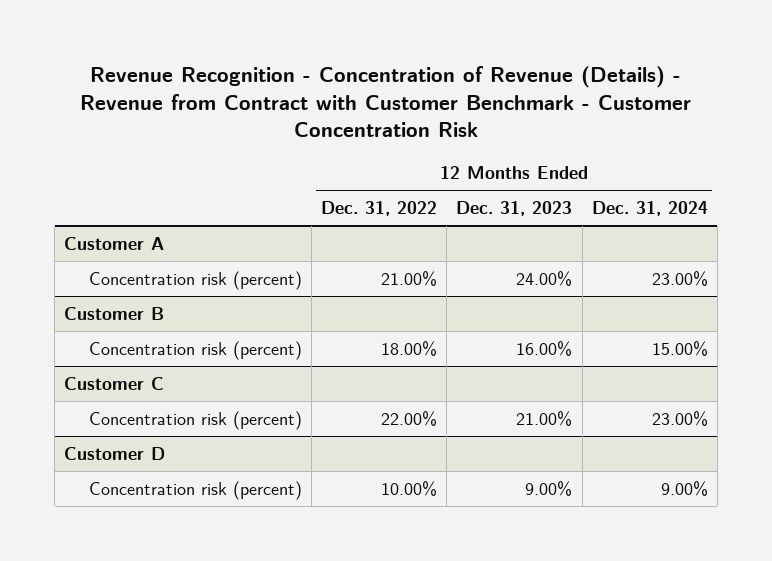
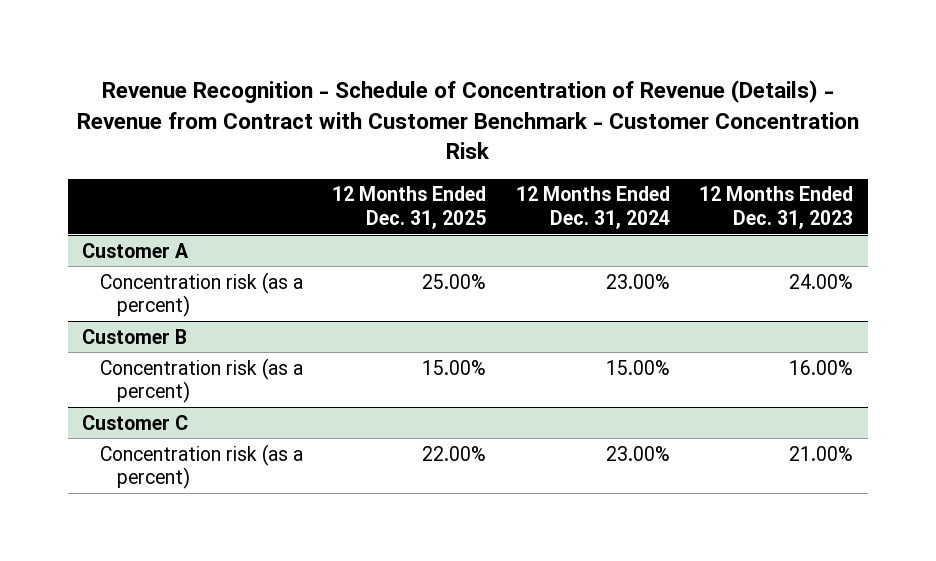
- Revenue Recognition - Concentration of Revenue (Details) - Revenue from Contract with Customer Benchmark - Customer Concentration Risk
+ Revenue Recognition - Schedule of Concentration of Revenue (Details) - Revenue from Contract with Customer Benchmark - Customer Concentration Risk
- | 12 Months Ended Dec. 31, 2022 | 12 Months Ended Dec. 31, 2023 | 12 Months Ended Dec. 31, 2024
+ | 12 Months Ended Dec. 31, 2025 | 12 Months Ended Dec. 31, 2024 | 12 Months Ended Dec. 31, 2023
@ Customer A
- Concentration risk (percent) | 21.00% | 24.00% | 23.00%
+ Concentration risk (as a percent) | 25.00% | 23.00% | 24.00%
@ Customer B
- Concentration risk (percent) | 18.00% | 16.00% | 15.00%
+ Concentration risk (as a percent) | 15.00% | 15.00% | 16.00%
@ Customer C
- Concentration risk (percent) | 22.00% | 21.00% | 23.00%
- Customer D
- Concentration risk (percent) | 10.00% | 9.00% | 9.00%
@ Customer C
+ Concentration risk (as a percent) | 22.00% | 23.00% | 21.00%

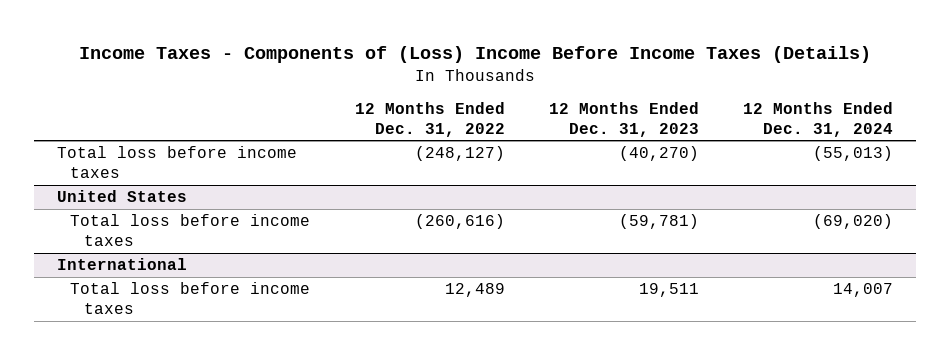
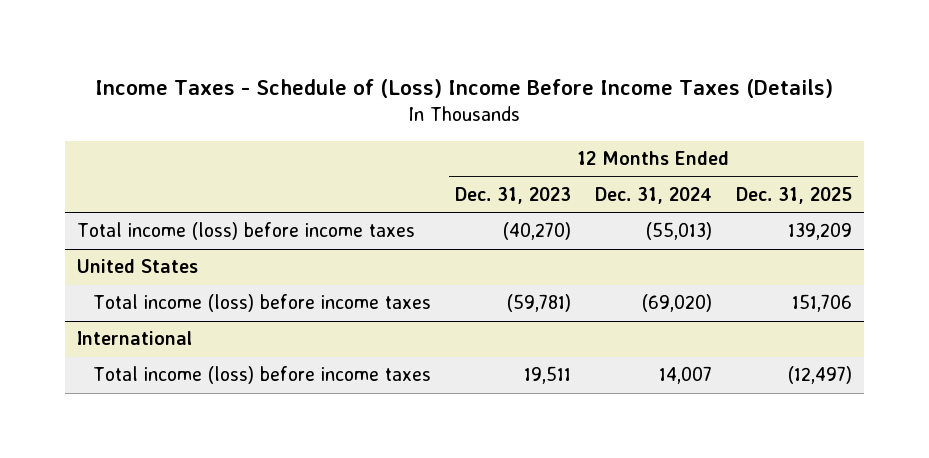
- Income Taxes - Components of (Loss) Income Before Income Taxes (Details)
+ Income Taxes - Schedule of (Loss) Income Before Income Taxes (Details)
- | 12 Months Ended Dec. 31, 2022 | 12 Months Ended Dec. 31, 2023 | 12 Months Ended Dec. 31, 2024
+ | 12 Months Ended Dec. 31, 2023 | 12 Months Ended Dec. 31, 2024 | 12 Months Ended Dec. 31, 2025
- Total loss before income taxes | (248,127) | (40,270) | (55,013)
+ Total income (loss) before income taxes | (40,270) | (55,013) | 139,209
@ United States
- Total loss before income taxes | (260,616) | (59,781) | (69,020)
+ Total income (loss) before income taxes | (59,781) | (69,020) | 151,706
@ International
- Total loss before income taxes | 12,489 | 19,511 | 14,007
+ Total income (loss) before income taxes | 19,511 | 14,007 | (12,497)

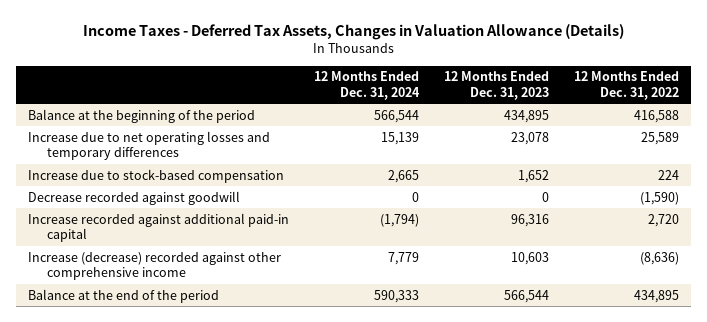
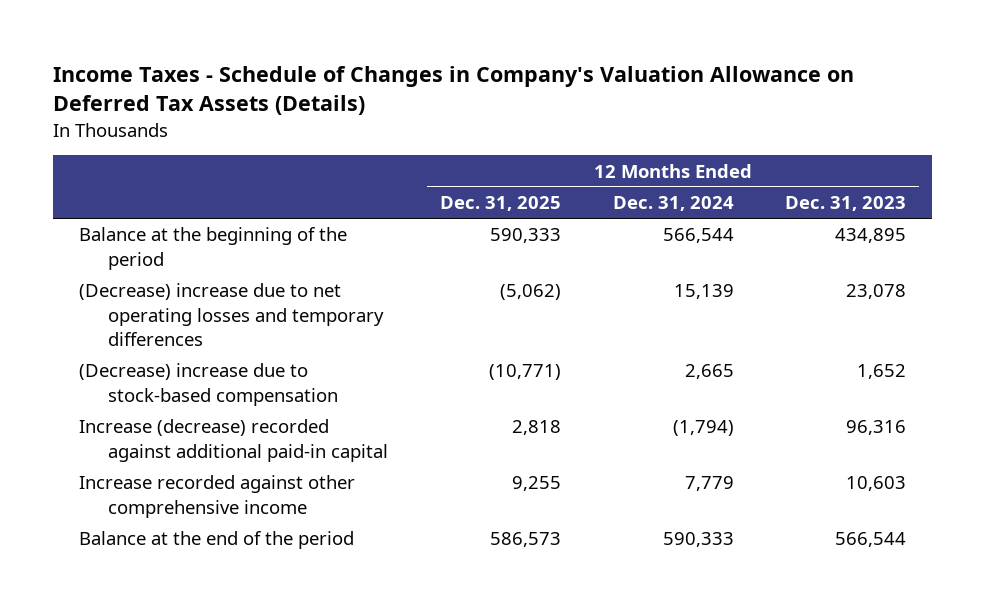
- Income Taxes - Deferred Tax Assets, Changes in Valuation Allowance (Details)
+ Income Taxes - Schedule of Changes in Company's Valuation Allowance on Deferred Tax Assets (Details)
- | 12 Months Ended Dec. 31, 2024 | 12 Months Ended Dec. 31, 2023 | 12 Months Ended Dec. 31, 2022
+ | 12 Months Ended Dec. 31, 2025 | 12 Months Ended Dec. 31, 2024 | 12 Months Ended Dec. 31, 2023
- Increase due to net operating losses and temporary differences | 15,139 | 23,078 | 25,589
- Increase due to stock-based compensation | 2,665 | 1,652 | 224
- Decrease recorded against goodwill | 0 | 0 | (1,590)
- Increase recorded against additional paid-in capital | (1,794) | 96,316 | 2,720
- Increase (decrease) recorded against other comprehensive income | 7,779 | 10,603 | (8,636)
+ (Decrease) increase due to net operating losses and temporary differences | (5,062) | 15,139 | 23,078
+ (Decrease) increase due to stock-based compensation | (10,771) | 2,665 | 1,652
+ Increase (decrease) recorded against additional paid-in capital | 2,818 | (1,794) | 96,316
+ Increase recorded against other comprehensive income | 9,255 | 7,779 | 10,603

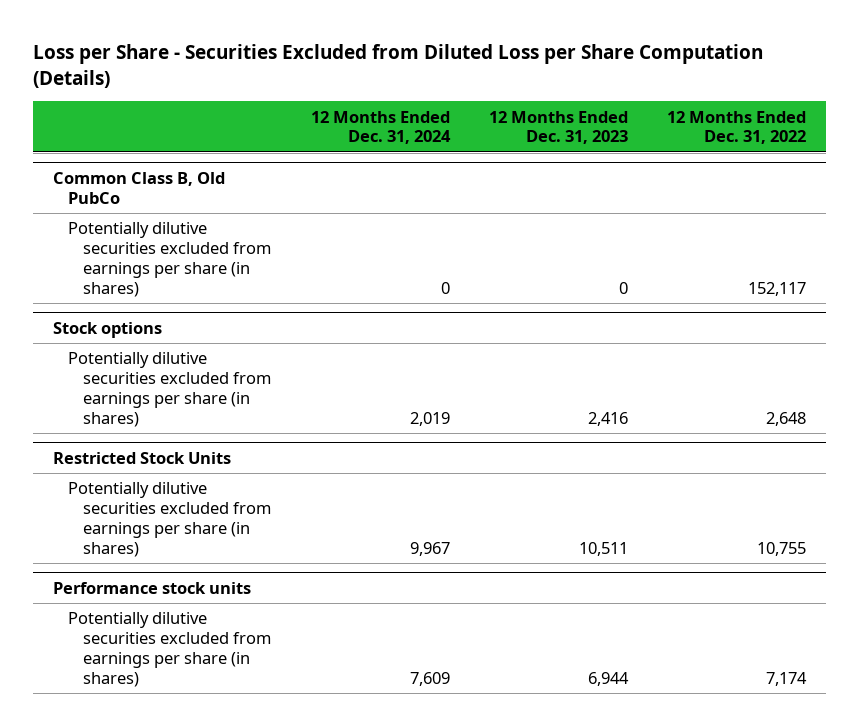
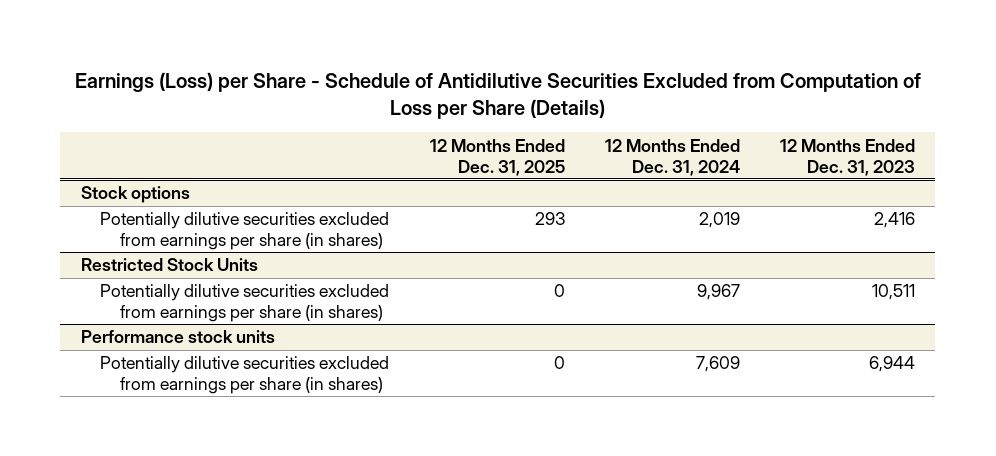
- Loss per Share - Securities Excluded from Diluted Loss per Share Computation (Details)
+ Earnings (Loss) per Share - Schedule of Antidilutive Securities Excluded from Computation of Loss per Share (Details)
- | 12 Months Ended Dec. 31, 2024 | 12 Months Ended Dec. 31, 2023 | 12 Months Ended Dec. 31, 2022
+ | 12 Months Ended Dec. 31, 2025 | 12 Months Ended Dec. 31, 2024 | 12 Months Ended Dec. 31, 2023
- Common Class B, Old PubCo
- Potentially dilutive securities excluded from earnings per share (in shares) | 0 | 0 | 152,117

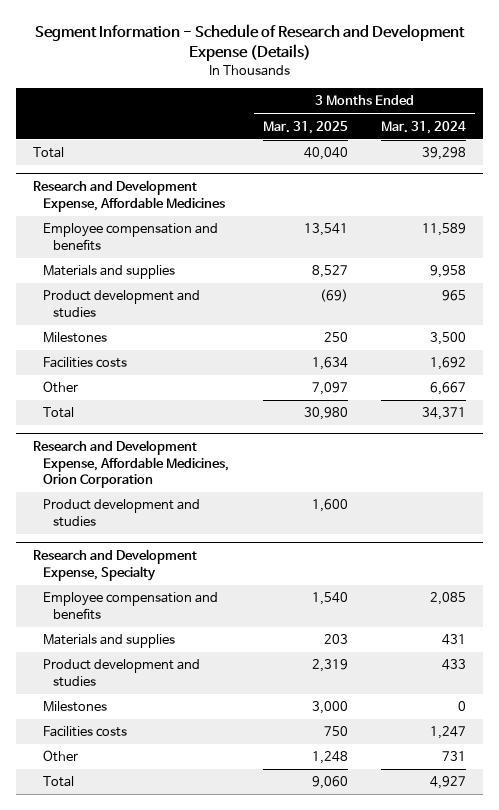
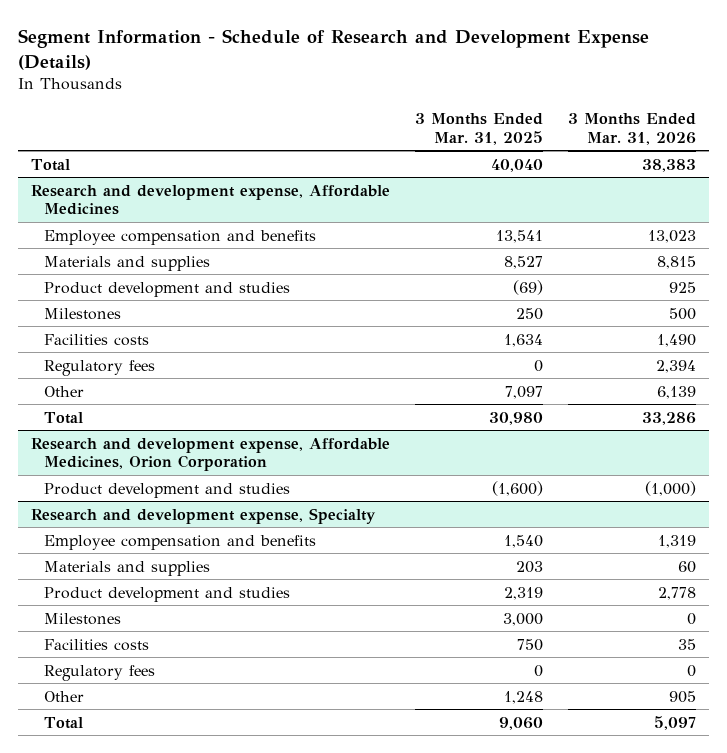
- | 3 Months Ended Mar. 31, 2025 | 3 Months Ended Mar. 31, 2024
+ | 3 Months Ended Mar. 31, 2025 | 3 Months Ended Mar. 31, 2026
- Research and Development Expense, Affordable Medicines
+ Research and development expense, Affordable Medicines
+ Regulatory fees | 0 | 2,394
- Research and Development Expense, Affordable Medicines, Orion Corporation
- Product development and studies | 1,600 |
- Research and Development Expense, Specialty
+ Research and development expense, Affordable Medicines, Orion Corporation
+ Product development and studies | (1,600) | (1,000)
+ Research and development expense, Specialty
+ Regulatory fees | 0 | 0

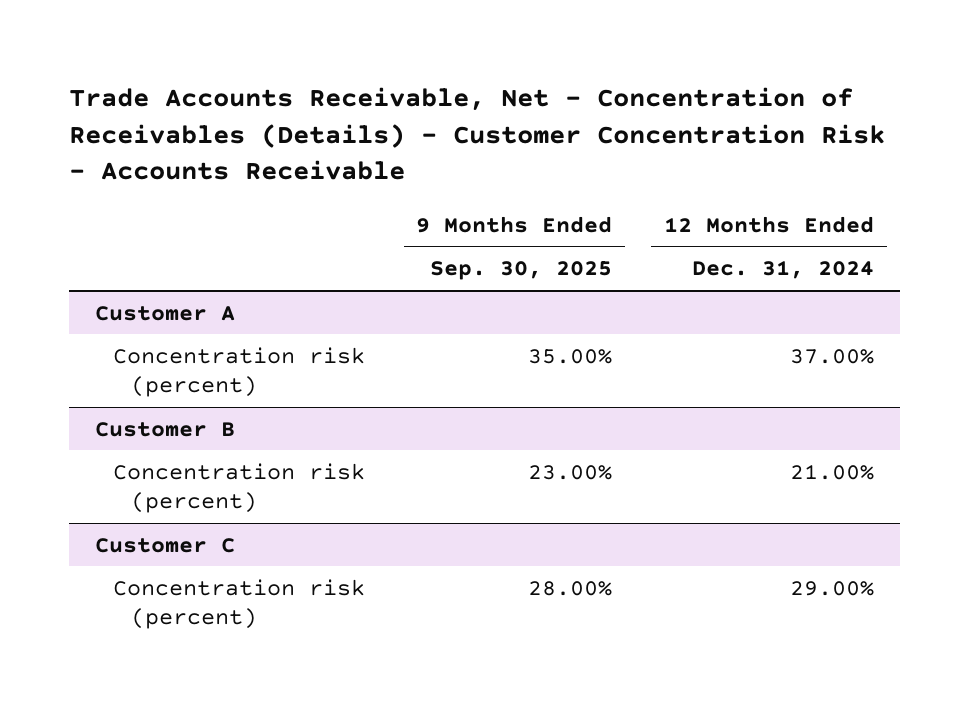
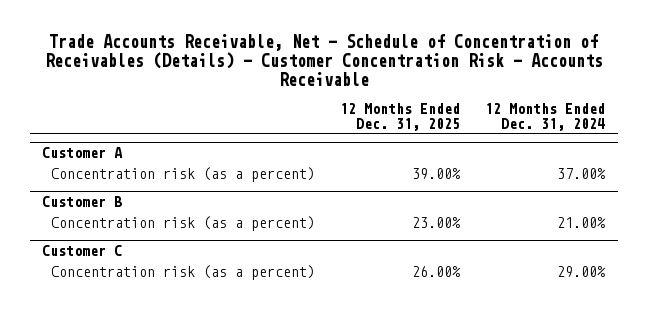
- Trade Accounts Receivable, Net - Concentration of Receivables (Details) - Customer Concentration Risk - Accounts Receivable
+ Trade Accounts Receivable, Net - Schedule of Concentration of Receivables (Details) - Customer Concentration Risk - Accounts Receivable
- | 9 Months Ended Sep. 30, 2025 | 12 Months Ended Dec. 31, 2024
+ | 12 Months Ended Dec. 31, 2025 | 12 Months Ended Dec. 31, 2024
@ Customer A
- Concentration risk (percent) | 35.00% | 37.00%
+ Concentration risk (as a percent) | 39.00% | 37.00%
@ Customer B
- Concentration risk (percent) | 23.00% | 21.00%
+ Concentration risk (as a percent) | 23.00% | 21.00%
@ Customer C
- Concentration risk (percent) | 28.00% | 29.00%
+ Concentration risk (as a percent) | 26.00% | 29.00%

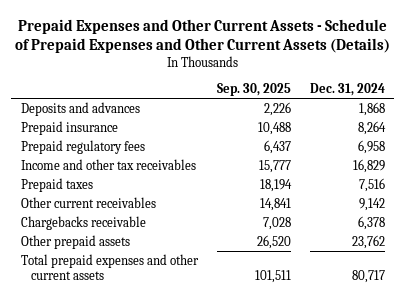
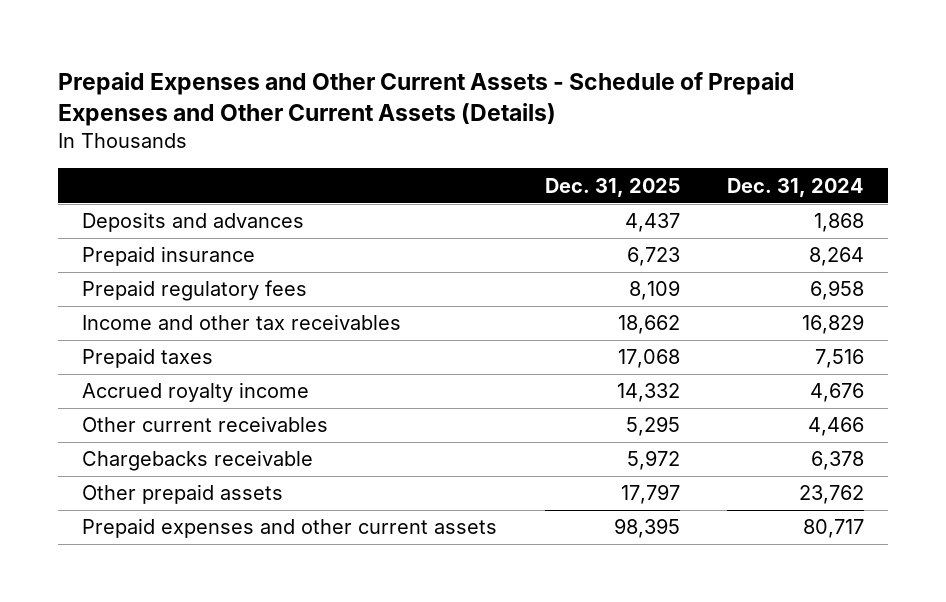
- | Sep. 30, 2025 | Dec. 31, 2024
+ | Dec. 31, 2025 | Dec. 31, 2024
- Other current receivables | 14,841 | 9,142
+ Accrued royalty income | 14,332 | 4,676
+ Other current receivables | 5,295 | 4,466
- Total prepaid expenses and other current assets | 101,511 | 80,717
+ Prepaid expenses and other current assets | 98,395 | 80,717

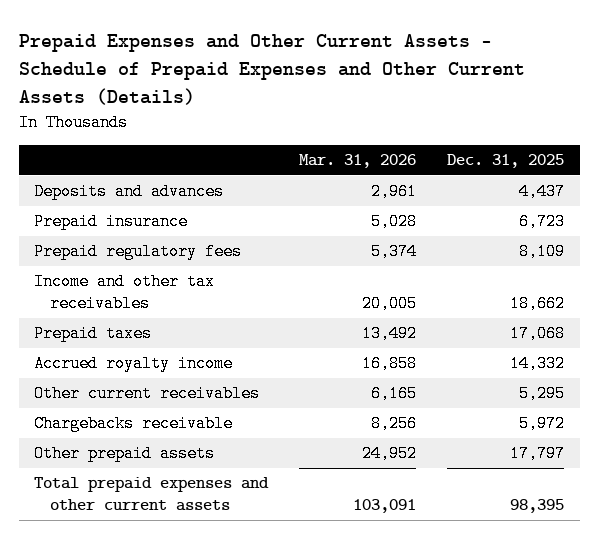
- | Dec. 31, 2025 | Dec. 31, 2024
+ | Mar. 31, 2026 | Dec. 31, 2025
- Prepaid expenses and other current assets | 98,395 | 80,717
+ Total prepaid expenses and other current assets | 103,091 | 98,395

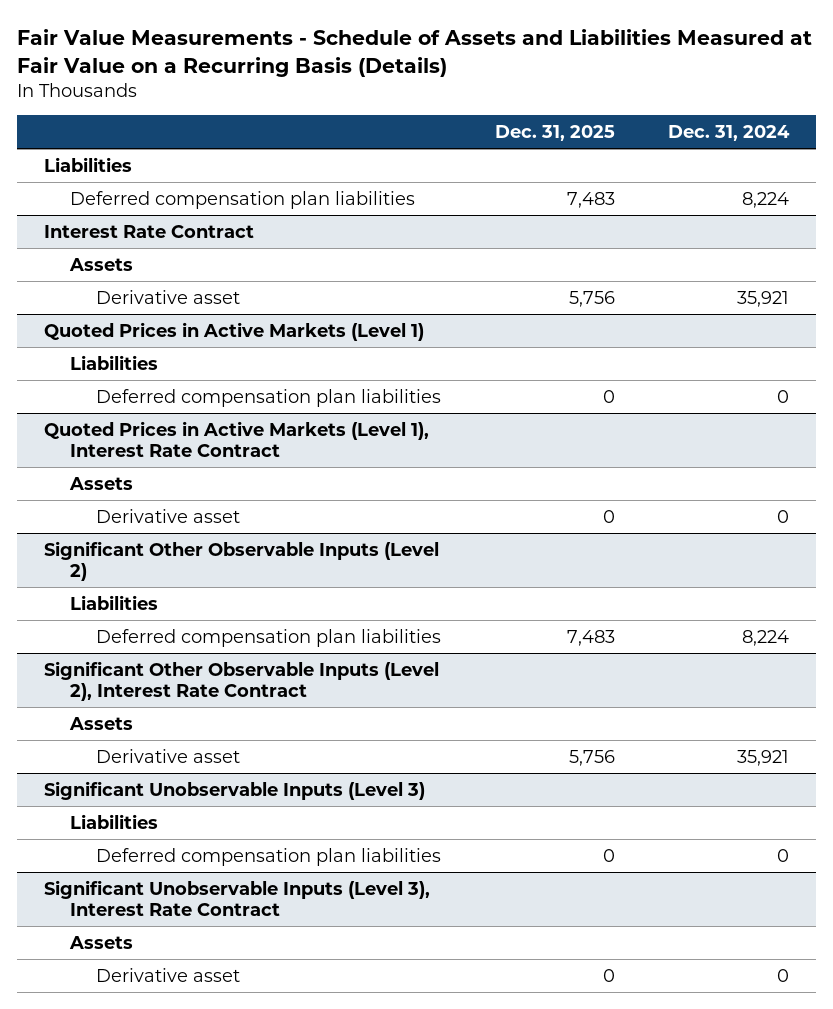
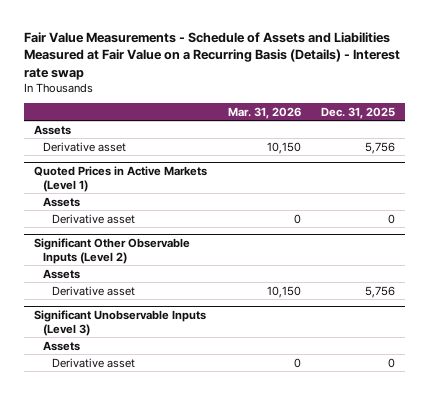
- Fair Value Measurements - Schedule of Assets and Liabilities Measured at Fair Value on a Recurring Basis (Details)
+ Fair Value Measurements - Schedule of Assets and Liabilities Measured at Fair Value on a Recurring Basis (Details) - Interest rate swap
- | Dec. 31, 2025 | Dec. 31, 2024
+ | Mar. 31, 2026 | Dec. 31, 2025
- Liabilities
- Deferred compensation plan liabilities | 7,483 | 8,224
- Interest Rate Contract
@ Quoted Prices in Active Markets (Level 1)
- Liabilities
- Deferred compensation plan liabilities | 0 | 0
- Quoted Prices in Active Markets (Level 1), Interest Rate Contract
@ Significant Other Observable Inputs (Level 2)
- Liabilities
- Deferred compensation plan liabilities | 7,483 | 8,224
- Significant Other Observable Inputs (Level 2), Interest Rate Contract
@ Significant Unobservable Inputs (Level 3)
- Liabilities
- Deferred compensation plan liabilities | 0 | 0
- Significant Unobservable Inputs (Level 3), Interest Rate Contract

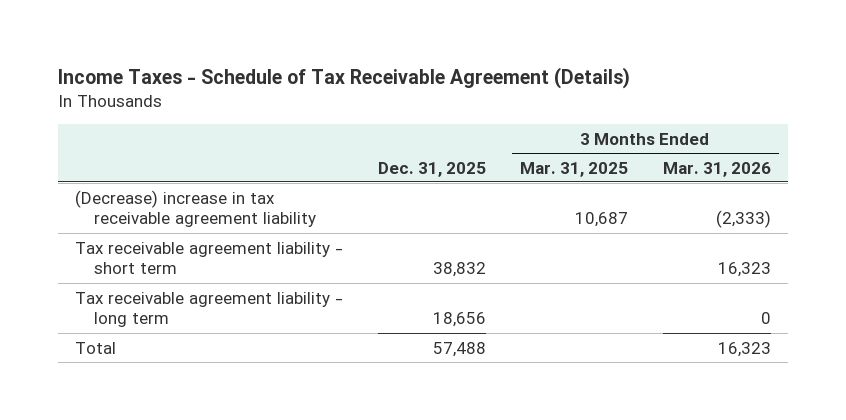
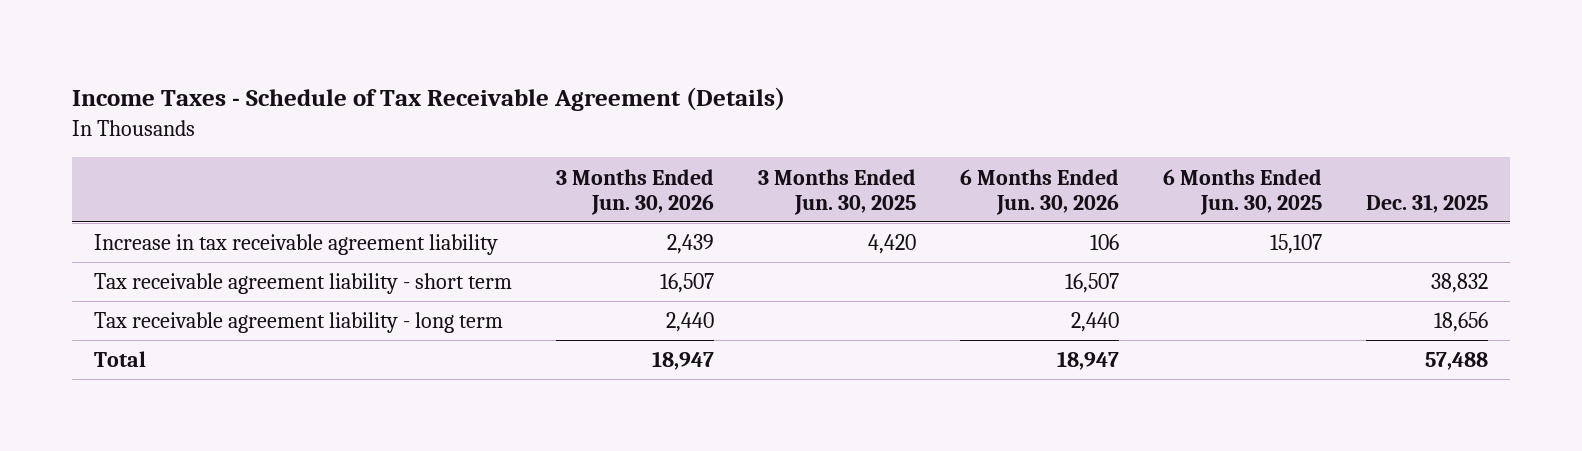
- | Dec. 31, 2025 | 3 Months Ended Mar. 31, 2025 | 3 Months Ended Mar. 31, 2026
+ | 3 Months Ended Jun. 30, 2026 | 3 Months Ended Jun. 30, 2025 | 6 Months Ended Jun. 30, 2026 | 6 Months Ended Jun. 30, 2025 | Dec. 31, 2025
- (Decrease) increase in tax receivable agreement liability | | 10,687 | (2,333)
+ Increase in tax receivable agreement liability | 2,439 | 4,420 | 106 | 15,107 |

